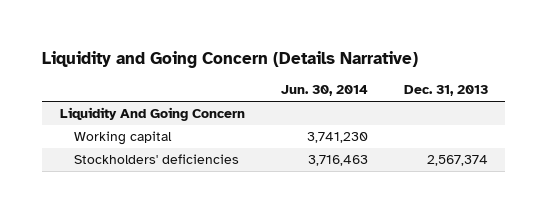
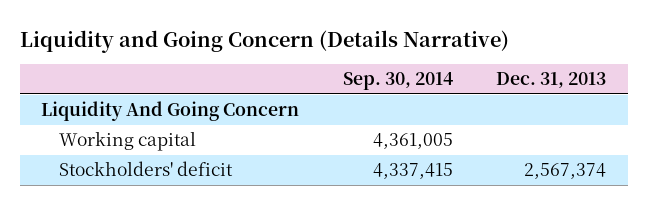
- | Jun. 30, 2014 | Dec. 31, 2013
+ | Sep. 30, 2014 | Dec. 31, 2013
- Stockholders' deficiencies | 3,716,463 | 2,567,374
+ Stockholders' deficit | 4,337,415 | 2,567,374

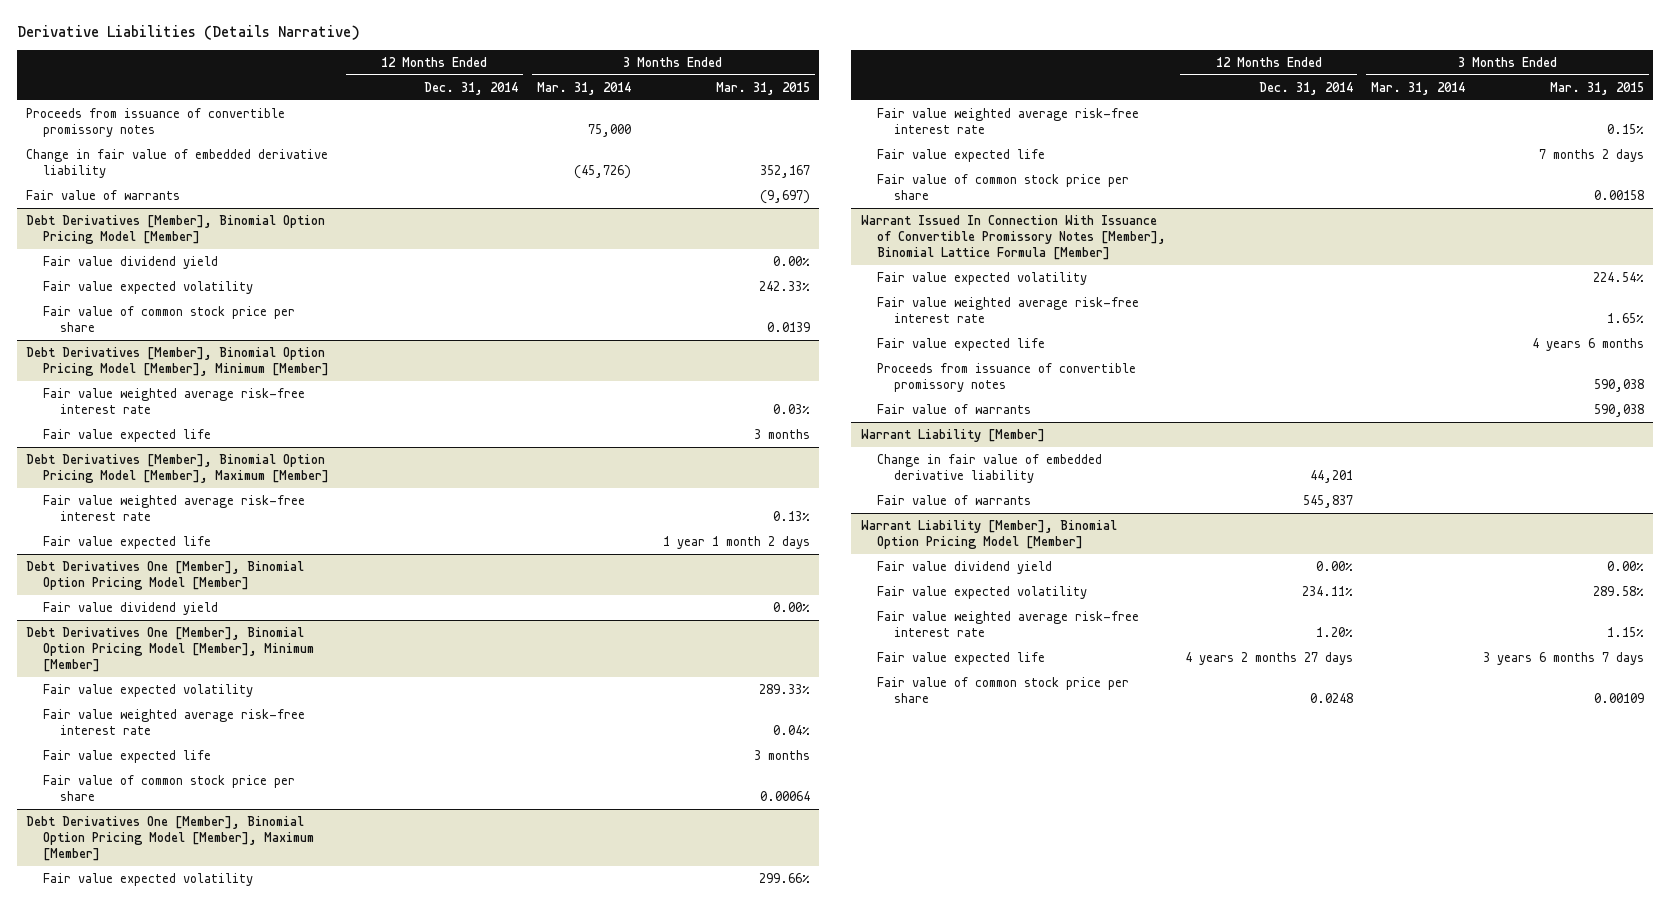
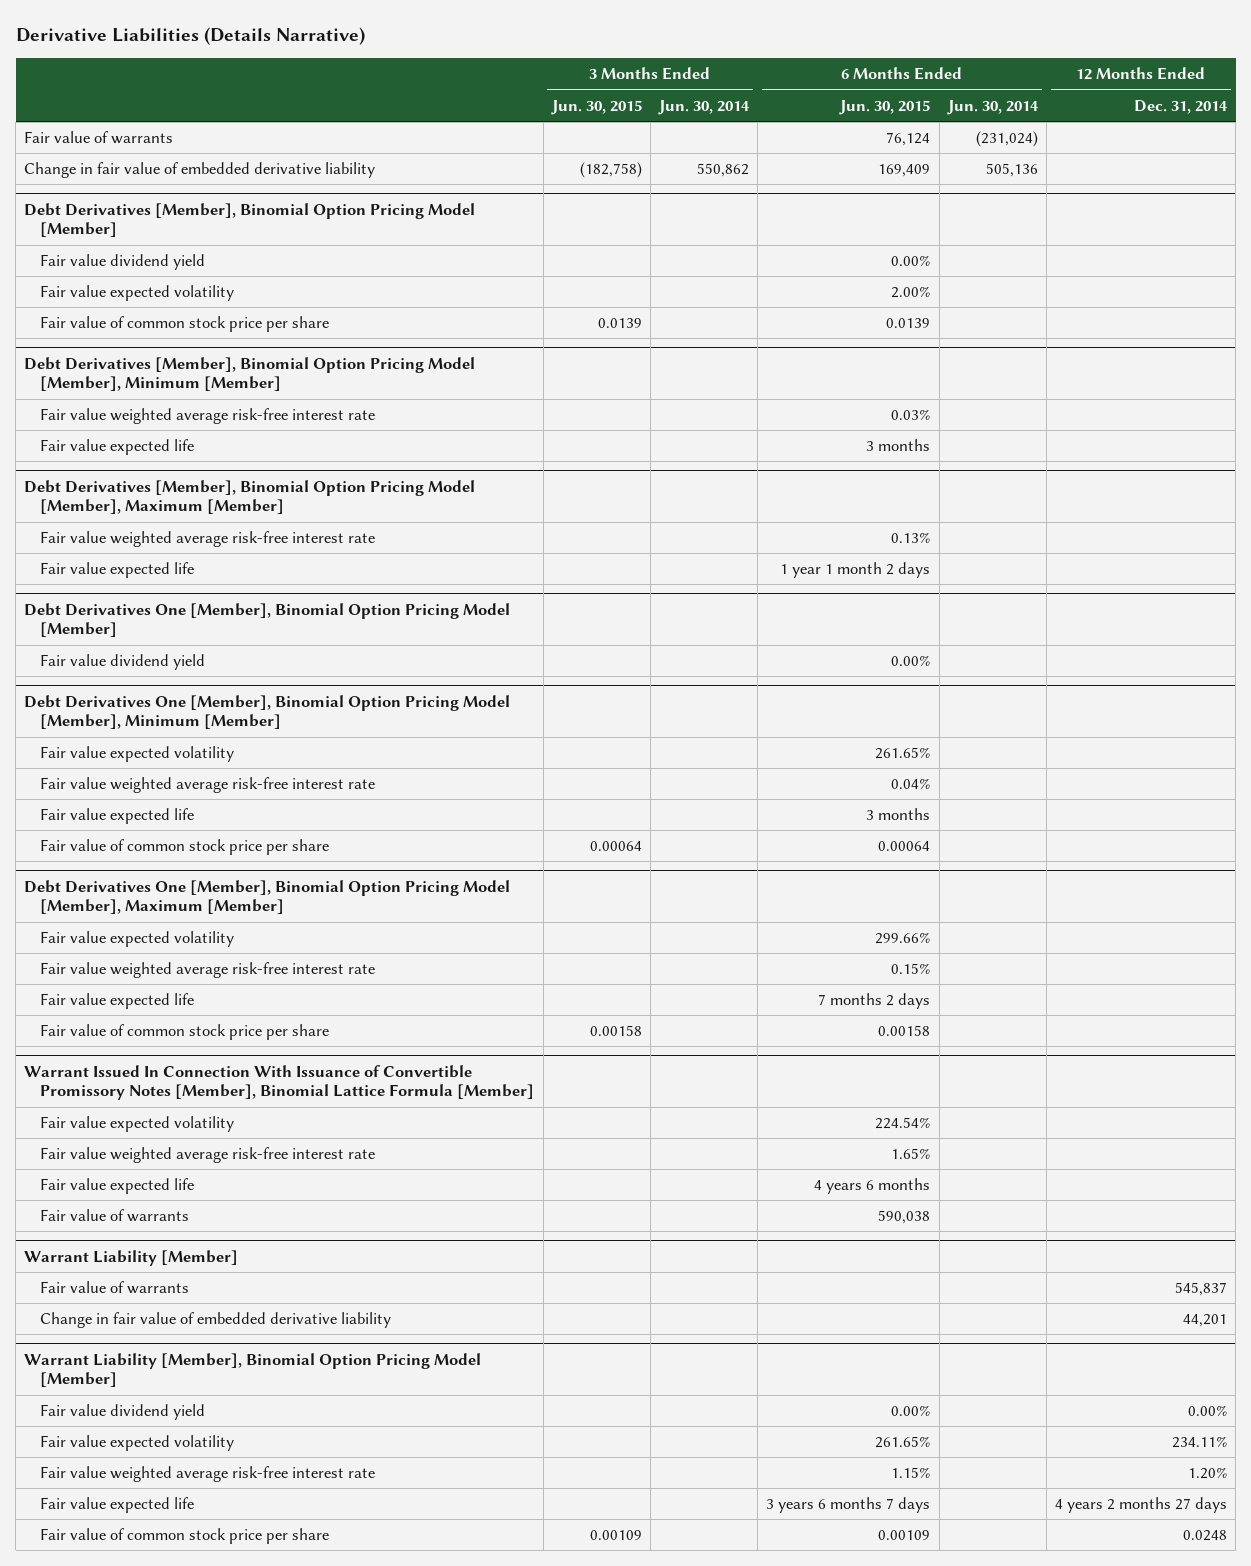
- | 12 Months Ended Dec. 31, 2014 | 3 Months Ended Mar. 31, 2014 | 3 Months Ended Mar. 31, 2015
+ | 3 Months Ended Jun. 30, 2015 | 3 Months Ended Jun. 30, 2014 | 6 Months Ended Jun. 30, 2015 | 6 Months Ended Jun. 30, 2014 | 12 Months Ended Dec. 31, 2014
- Proceeds from issuance of convertible promissory notes | | 75,000 |
moved down: Change in fair value of embedded derivative liability | (182,758) | 550,862 | 169,409 | 505,136 |
@ Warrant Issued In Connection With Issuance of Convertible Promissory Notes [Member], Binomial Lattice Formula [Member]
- Proceeds from issuance of convertible promissory notes | | | 590,038
@ Warrant Liability [Member]
moved down: Change in fair value of embedded derivative liability | | | | | 44,201

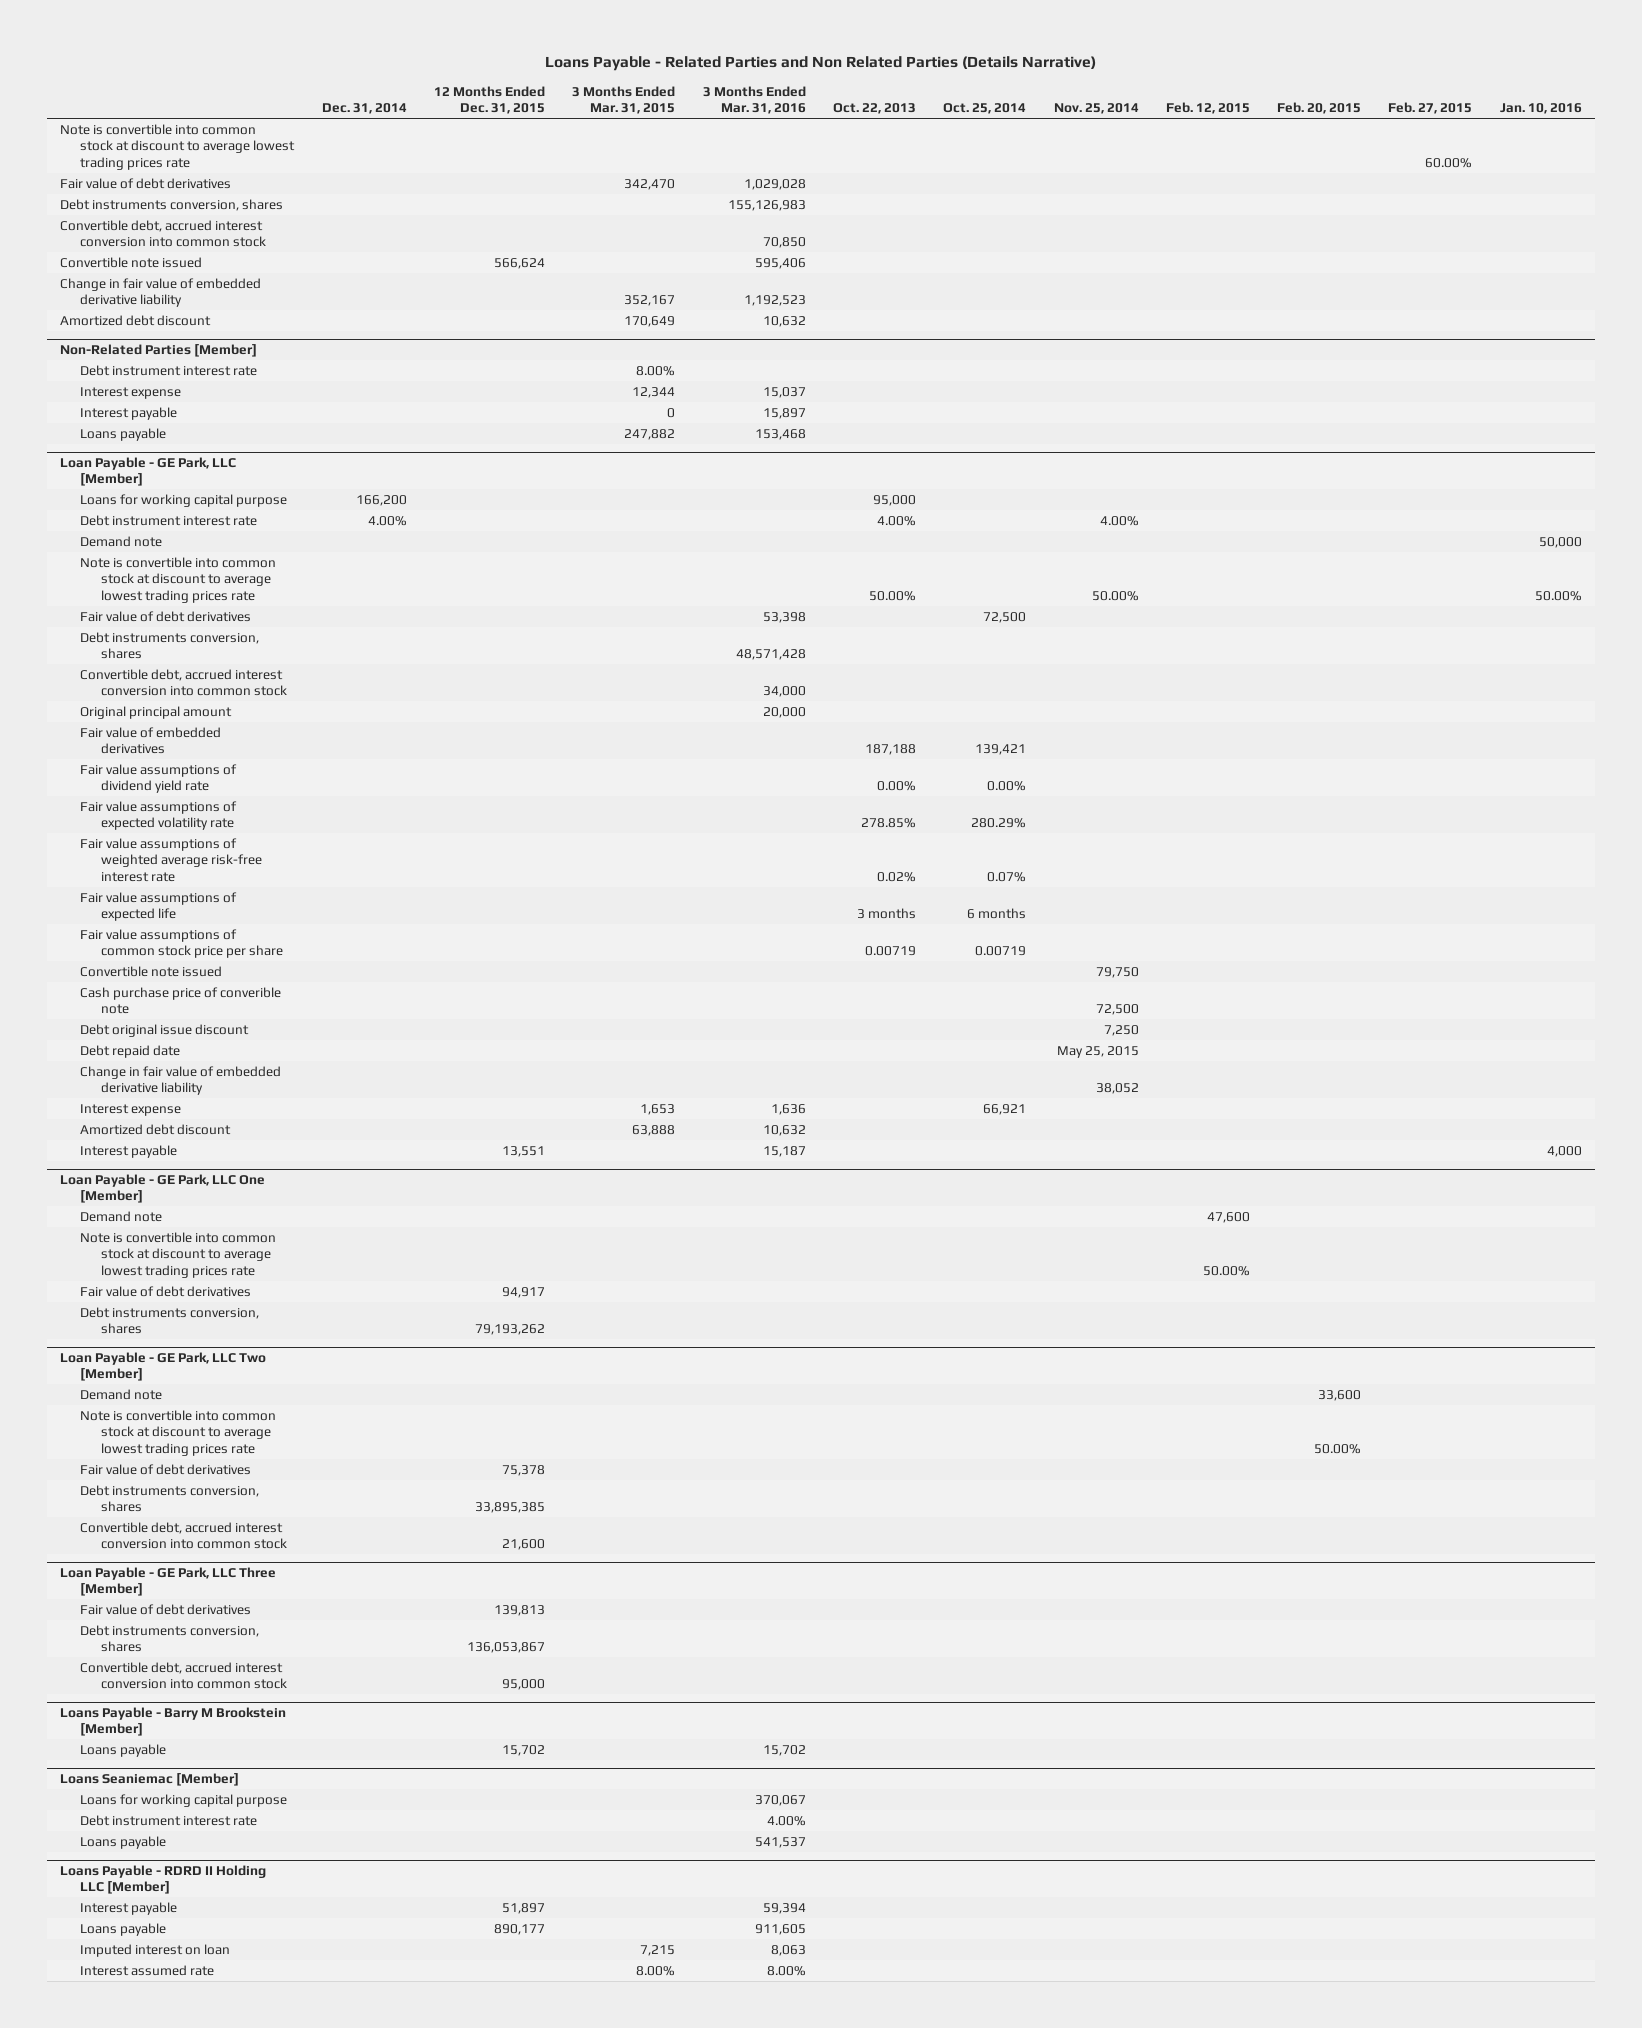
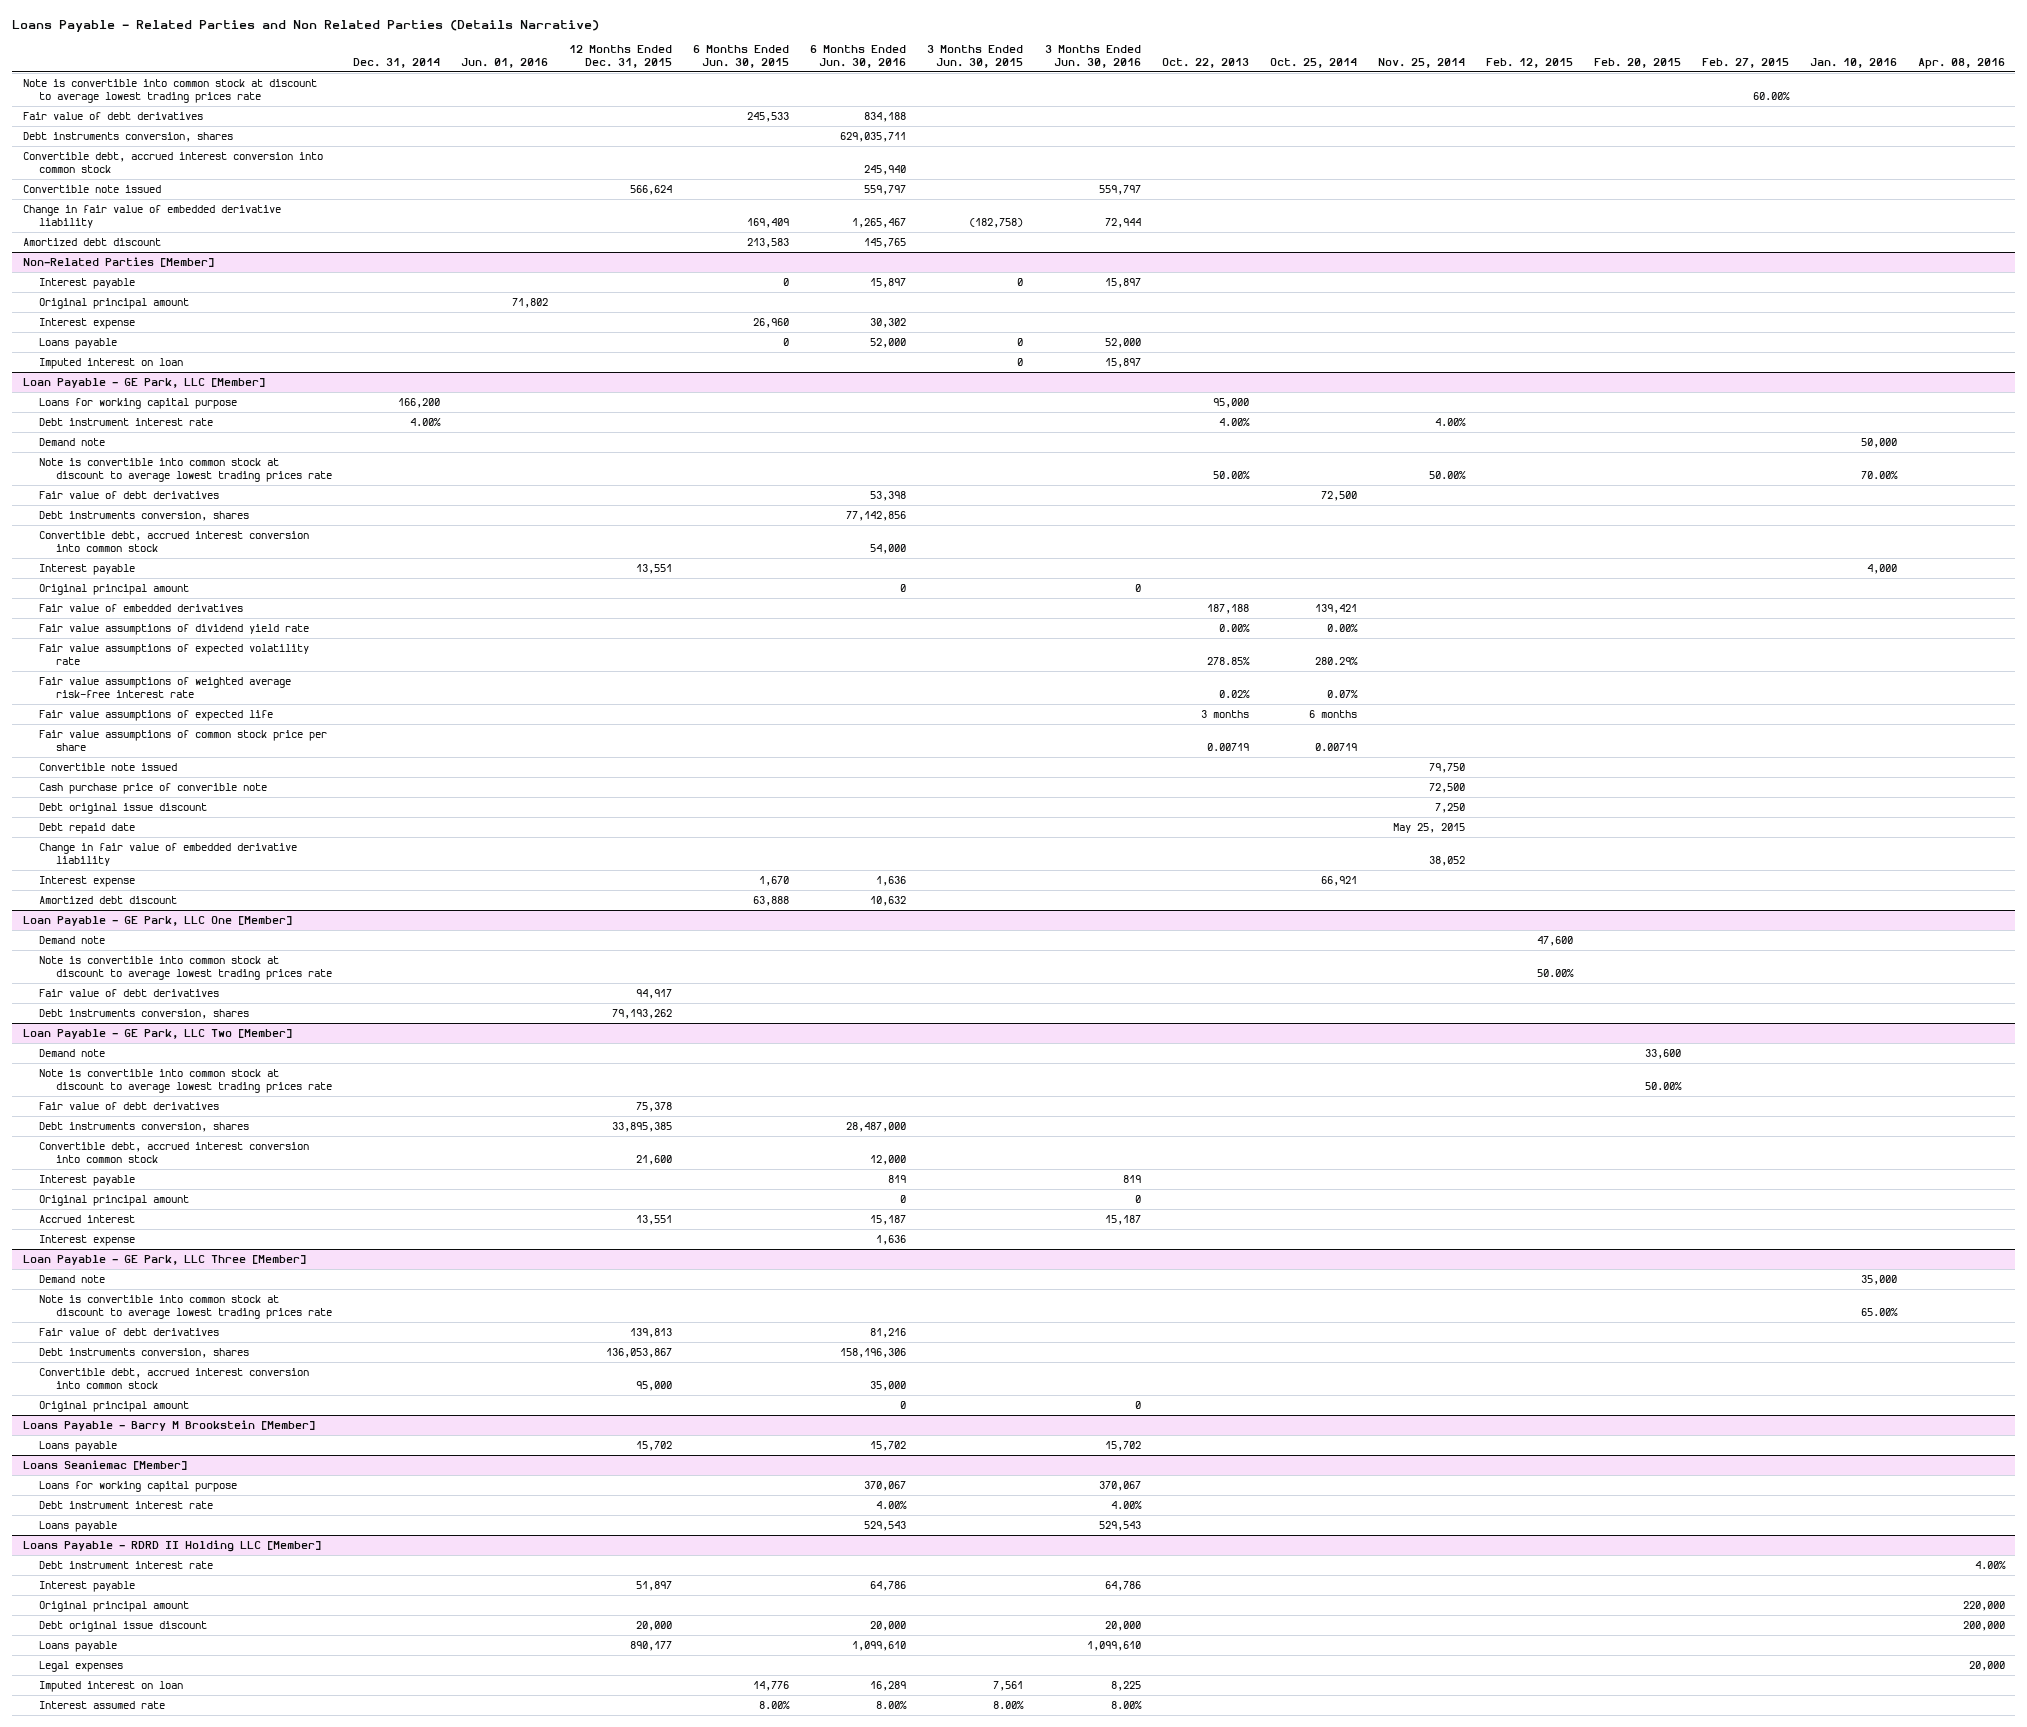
- | Dec. 31, 2014 | 12 Months Ended Dec. 31, 2015 | 3 Months Ended Mar. 31, 2015 | 3 Months Ended Mar. 31, 2016 | Oct. 22, 2013 | Oct. 25, 2014 | Nov. 25, 2014 | Feb. 12, 2015 | Feb. 20, 2015 | Feb. 27, 2015 | Jan. 10, 2016
+ | Dec. 31, 2014 | Jun. 01, 2016 | 12 Months Ended Dec. 31, 2015 | 6 Months Ended Jun. 30, 2015 | 6 Months Ended Jun. 30, 2016 | 3 Months Ended Jun. 30, 2015 | 3 Months Ended Jun. 30, 2016 | Oct. 22, 2013 | Oct. 25, 2014 | Nov. 25, 2014 | Feb. 12, 2015 | Feb. 20, 2015 | Feb. 27, 2015 | Jan. 10, 2016 | Apr. 08, 2016
@ Non-Related Parties [Member]
- Debt instrument interest rate | | | 8.00% | | | | | | | |
+ Original principal amount | | 71,802 | | | | | | | | | | | | |
moved down: Interest expense | | | | 26,960 | 30,302 | | | | | | | | | |
+ Imputed interest on loan | | | | | | 0 | 15,897 | | | | | | | |
@ Loan Payable - GE Park, LLC [Member]
- Note is convertible into common stock at discount to average lowest trading prices rate | | | | | 50.00% | | 50.00% | | | | 50.00%
+ Note is convertible into common stock at discount to average lowest trading prices rate | | | | | | | | 50.00% | | 50.00% | | | | 70.00% |
moved up: Interest payable | | | 13,551 | | | | | | | | | | | 4,000 |
@ Loan Payable - GE Park, LLC Two [Member]
+ Interest payable | | | | | 819 | | 819 | | | | | | | |
+ Original principal amount | | | | | 0 | | 0 | | | | | | | |
+ Accrued interest | | | 13,551 | | 15,187 | | 15,187 | | | | | | | |
+ Interest expense | | | | | 1,636 | | | | | | | | | |
@ Loan Payable - GE Park, LLC Three [Member]
+ Demand note | | | | | | | | | | | | | | 35,000 |
+ Note is convertible into common stock at discount to average lowest trading prices rate | | | | | | | | | | | | | | 65.00% |
+ Original principal amount | | | | | 0 | | 0 | | | | | | | |
@ Loans Payable - RDRD II Holding LLC [Member]
+ Debt instrument interest rate | | | | | | | | | | | | | | | 4.00%
+ Original principal amount | | | | | | | | | | | | | | | 220,000
+ Debt original issue discount | | | 20,000 | | 20,000 | | 20,000 | | | | | | | | 200,000
+ Legal expenses | | | | | | | | | | | | | | | 20,000

